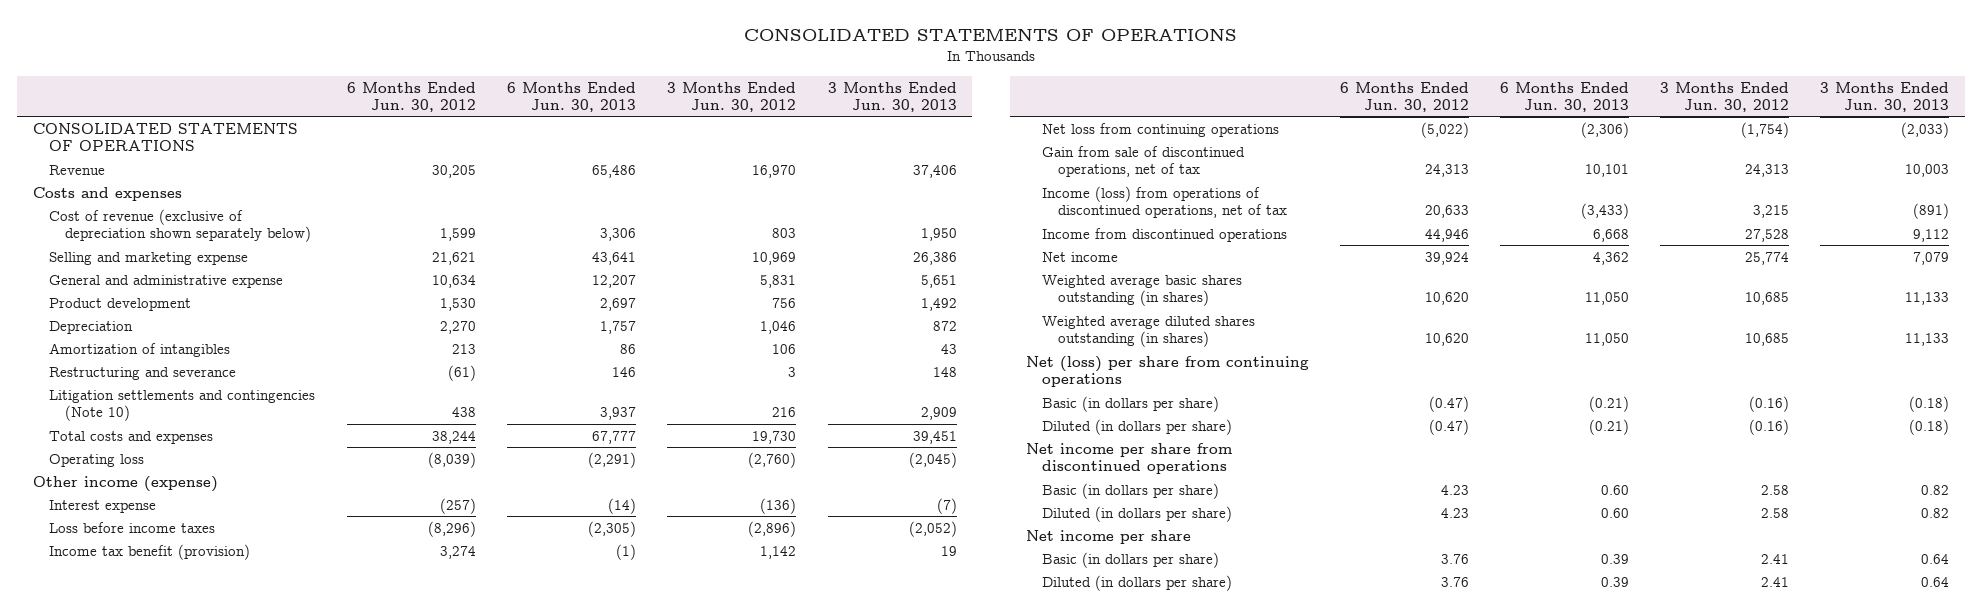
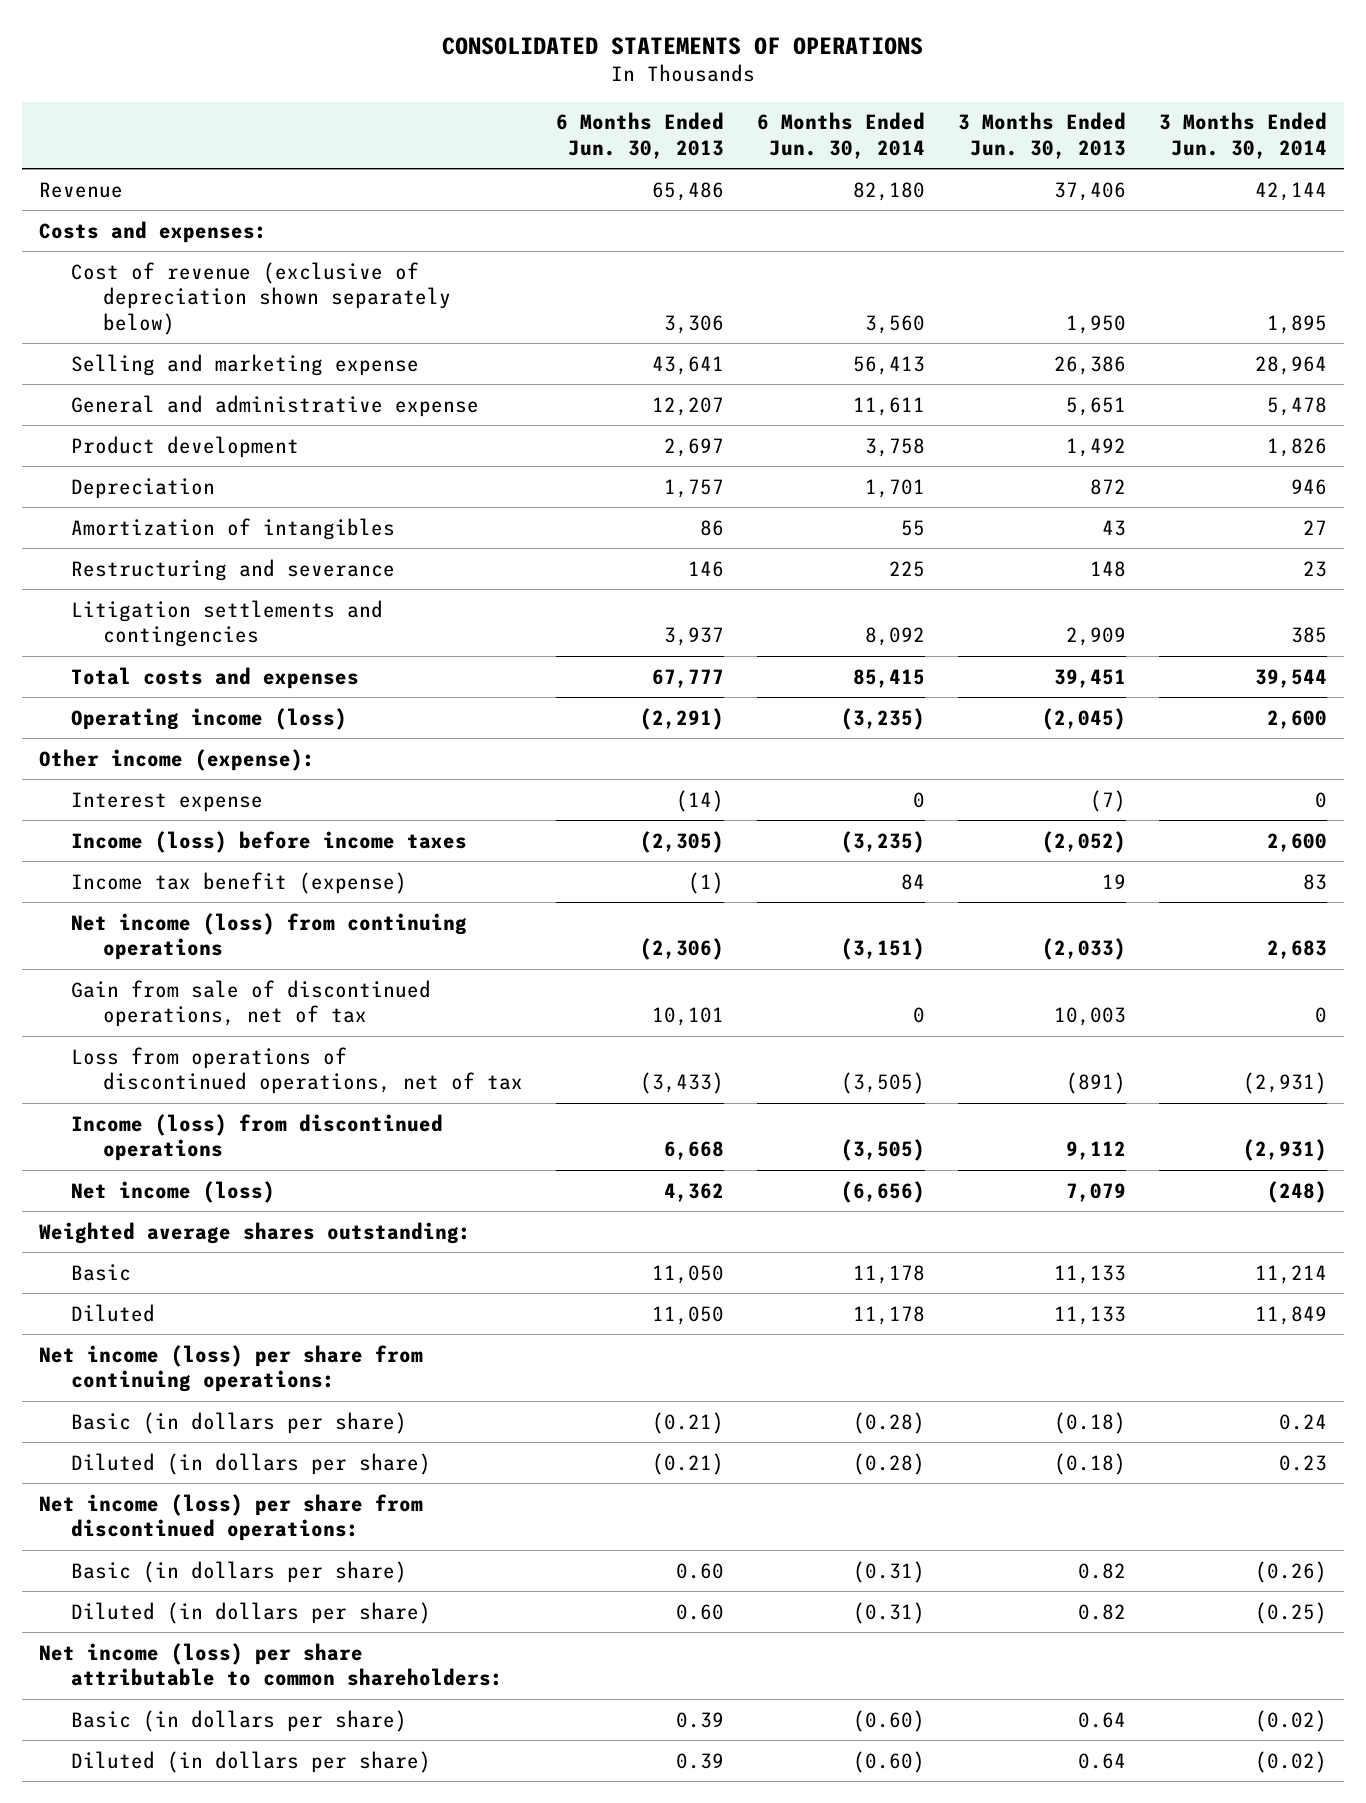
- | 6 Months Ended Jun. 30, 2012 | 6 Months Ended Jun. 30, 2013 | 3 Months Ended Jun. 30, 2012 | 3 Months Ended Jun. 30, 2013
+ | 6 Months Ended Jun. 30, 2013 | 6 Months Ended Jun. 30, 2014 | 3 Months Ended Jun. 30, 2013 | 3 Months Ended Jun. 30, 2014
- CONSOLIDATED STATEMENTS OF OPERATIONS
- Costs and expenses
+ Costs and expenses:
- Litigation settlements and contingencies (Note 10) | 438 | 3,937 | 216 | 2,909
+ Litigation settlements and contingencies | 3,937 | 8,092 | 2,909 | 385
- Operating loss | (8,039) | (2,291) | (2,760) | (2,045)
- Other income (expense)
+ Operating income (loss) | (2,291) | (3,235) | (2,045) | 2,600
+ Other income (expense):
- Loss before income taxes | (8,296) | (2,305) | (2,896) | (2,052)
- Income tax benefit (provision) | 3,274 | (1) | 1,142 | 19
- Net loss from continuing operations | (5,022) | (2,306) | (1,754) | (2,033)
+ Income (loss) before income taxes | (2,305) | (3,235) | (2,052) | 2,600
+ Income tax benefit (expense) | (1) | 84 | 19 | 83
+ Net income (loss) from continuing operations | (2,306) | (3,151) | (2,033) | 2,683
- Income (loss) from operations of discontinued operations, net of tax | 20,633 | (3,433) | 3,215 | (891)
- Income from discontinued operations | 44,946 | 6,668 | 27,528 | 9,112
- Net income | 39,924 | 4,362 | 25,774 | 7,079
- Weighted average basic shares outstanding (in shares) | 10,620 | 11,050 | 10,685 | 11,133
- Weighted average diluted shares outstanding (in shares) | 10,620 | 11,050 | 10,685 | 11,133
- Net (loss) per share from continuing operations
+ Loss from operations of discontinued operations, net of tax | (3,433) | (3,505) | (891) | (2,931)
+ Income (loss) from discontinued operations | 6,668 | (3,505) | 9,112 | (2,931)
+ Net income (loss) | 4,362 | (6,656) | 7,079 | (248)
+ Weighted average shares outstanding:
+ Basic | 11,050 | 11,178 | 11,133 | 11,214
+ Diluted | 11,050 | 11,178 | 11,133 | 11,849
+ Net income (loss) per share from continuing operations:
- Net income per share from discontinued operations
+ Net income (loss) per share from discontinued operations:
- Net income per share
+ Net income (loss) per share attributable to common shareholders:

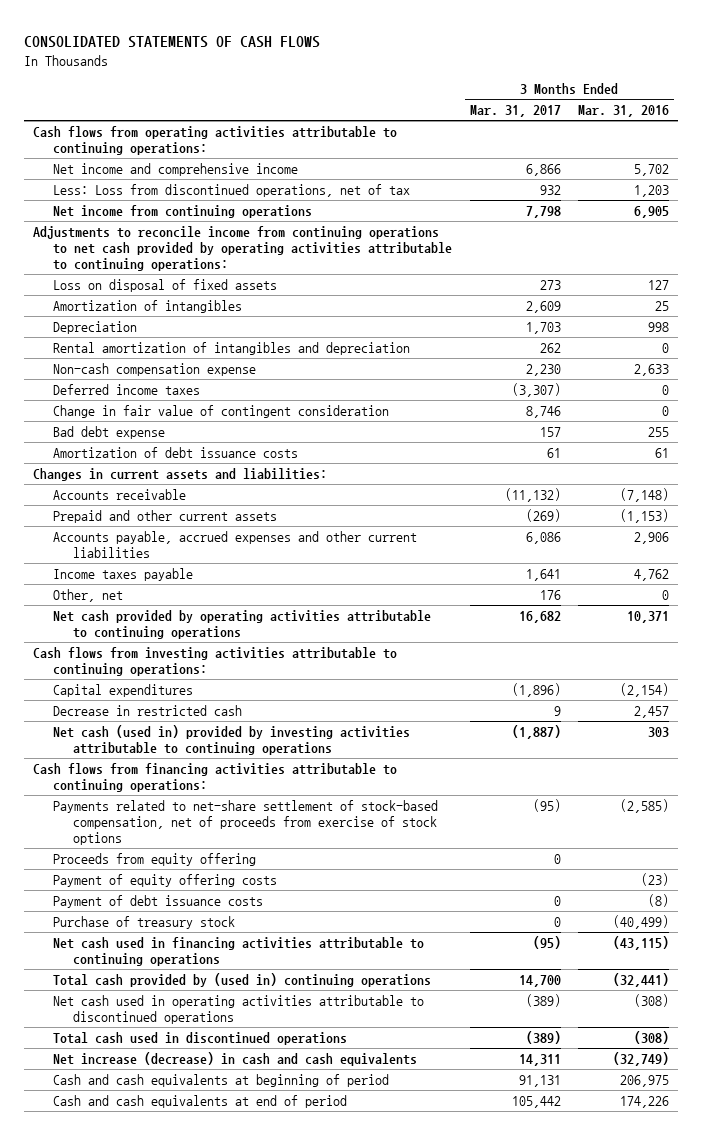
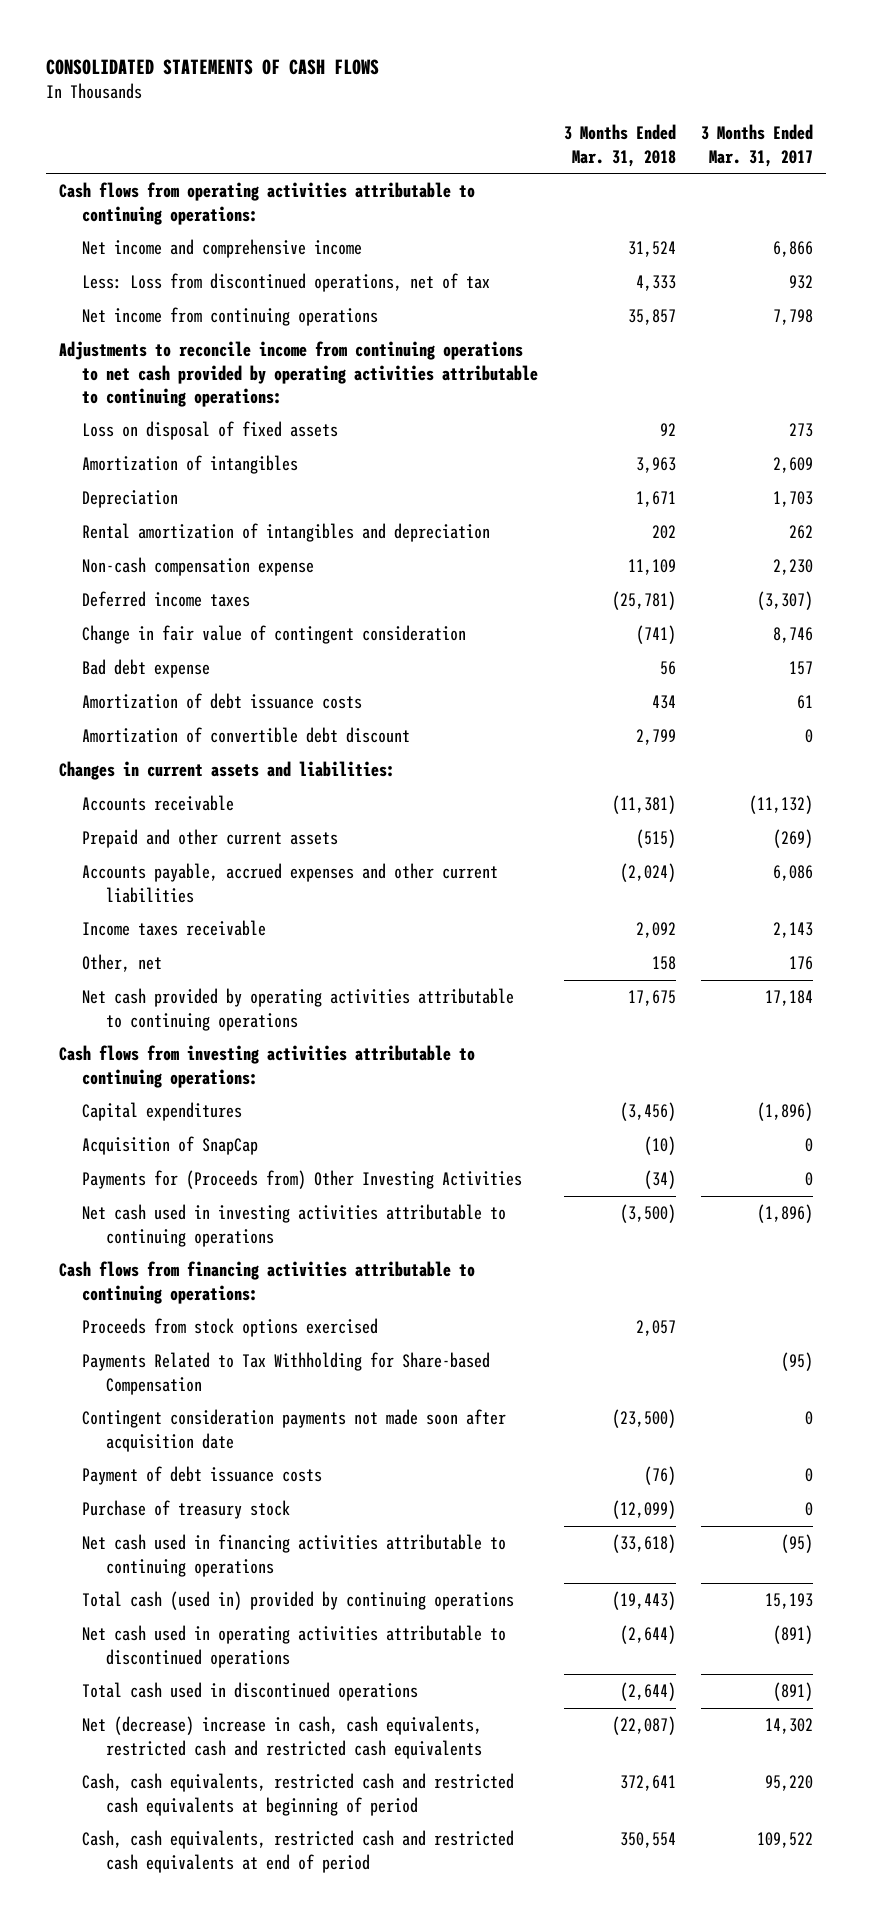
- | 3 Months Ended Mar. 31, 2017 | 3 Months Ended Mar. 31, 2016
+ | 3 Months Ended Mar. 31, 2018 | 3 Months Ended Mar. 31, 2017
+ Amortization of convertible debt discount | 2,799 | 0
- Income taxes payable | 1,641 | 4,762
+ Income taxes receivable | 2,092 | 2,143
- Net cash provided by operating activities attributable to continuing operations | 16,682 | 10,371
+ Net cash provided by operating activities attributable to continuing operations | 17,675 | 17,184
- Decrease in restricted cash | 9 | 2,457
- Net cash (used in) provided by investing activities attributable to continuing operations | (1,887) | 303
+ Acquisition of SnapCap | (10) | 0
+ Payments for (Proceeds from) Other Investing Activities | (34) | 0
+ Net cash used in investing activities attributable to continuing operations | (3,500) | (1,896)
- Payments related to net-share settlement of stock-based compensation, net of proceeds from exercise of stock options | (95) | (2,585)
- Proceeds from equity offering | 0 |
- Payment of equity offering costs | | (23)
+ Proceeds from stock options exercised | 2,057 |
+ Payments Related to Tax Withholding for Share-based Compensation | | (95)
+ Contingent consideration payments not made soon after acquisition date | (23,500) | 0
- Total cash provided by (used in) continuing operations | 14,700 | (32,441)
- Net cash used in operating activities attributable to discontinued operations | (389) | (308)
- Total cash used in discontinued operations | (389) | (308)
- Net increase (decrease) in cash and cash equivalents | 14,311 | (32,749)
- Cash and cash equivalents at beginning of period | 91,131 | 206,975
- Cash and cash equivalents at end of period | 105,442 | 174,226
+ Total cash (used in) provided by continuing operations | (19,443) | 15,193
+ Net cash used in operating activities attributable to discontinued operations | (2,644) | (891)
+ Total cash used in discontinued operations | (2,644) | (891)
+ Net (decrease) increase in cash, cash equivalents, restricted cash and restricted cash equivalents | (22,087) | 14,302
+ Cash, cash equivalents, restricted cash and restricted cash equivalents at beginning of period | 372,641 | 95,220
+ Cash, cash equivalents, restricted cash and restricted cash equivalents at end of period | 350,554 | 109,522

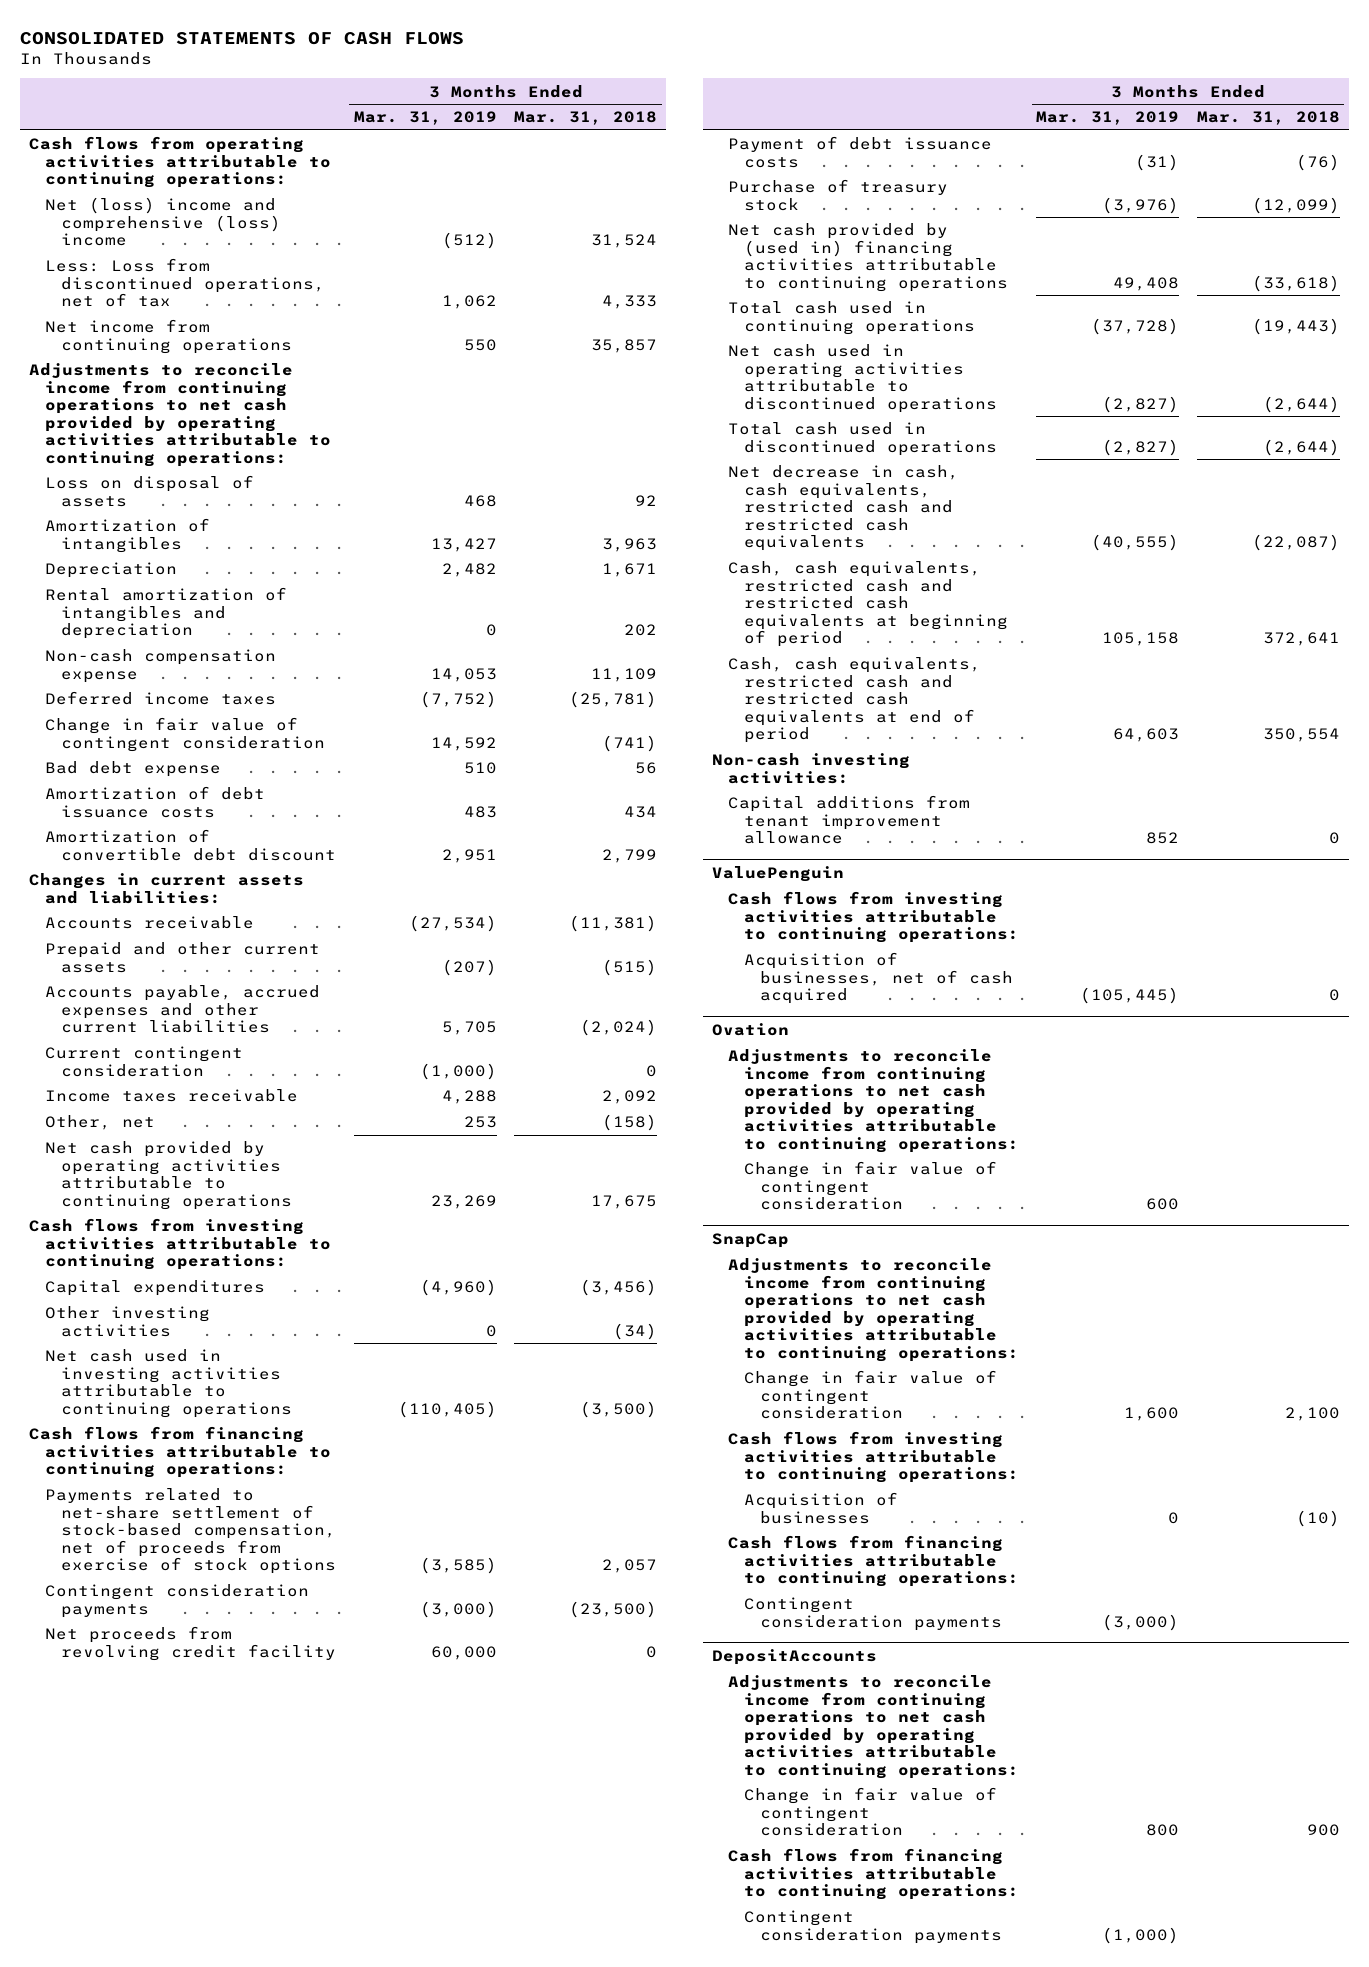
- | 3 Months Ended Mar. 31, 2018 | 3 Months Ended Mar. 31, 2017
+ | 3 Months Ended Mar. 31, 2019 | 3 Months Ended Mar. 31, 2018
- Net income and comprehensive income | 31,524 | 6,866
+ Net (loss) income and comprehensive (loss) income | (512) | 31,524
- Loss on disposal of fixed assets | 92 | 273
+ Loss on disposal of assets | 468 | 92
+ Current contingent consideration | (1,000) | 0
- Other, net | 158 | 176
+ Other, net | 253 | (158)
- Acquisition of SnapCap | (10) | 0
- Payments for (Proceeds from) Other Investing Activities | (34) | 0
+ Other investing activities | 0 | (34)
- Proceeds from stock options exercised | 2,057 |
- Payments Related to Tax Withholding for Share-based Compensation | | (95)
- Contingent consideration payments not made soon after acquisition date | (23,500) | 0
+ Payments related to net-share settlement of stock-based compensation, net of proceeds from exercise of stock options | (3,585) | 2,057
+ Contingent consideration payments | (3,000) | (23,500)
+ Net proceeds from revolving credit facility | 60,000 | 0
- Net cash used in financing activities attributable to continuing operations | (33,618) | (95)
- Total cash (used in) provided by continuing operations | (19,443) | 15,193
+ Net cash provided by (used in) financing activities attributable to continuing operations | 49,408 | (33,618)
+ Total cash used in continuing operations | (37,728) | (19,443)
- Net (decrease) increase in cash, cash equivalents, restricted cash and restricted cash equivalents | (22,087) | 14,302
+ Net decrease in cash, cash equivalents, restricted cash and restricted cash equivalents | (40,555) | (22,087)
+ Non-cash investing activities:
+ Capital additions from tenant improvement allowance | 852 | 0
+ ValuePenguin
+ Cash flows from investing activities attributable to continuing operations:
+ Acquisition of businesses, net of cash acquired | (105,445) | 0
+ Ovation
+ Adjustments to reconcile income from continuing operations to net cash provided by operating activities attributable to continuing operations:
+ Change in fair value of contingent consideration | 600 |
+ SnapCap
+ Adjustments to reconcile income from continuing operations to net cash provided by operating activities attributable to continuing operations:
+ Change in fair value of contingent consideration | 1,600 | 2,100
+ Cash flows from investing activities attributable to continuing operations:
+ Acquisition of businesses | 0 | (10)
+ Cash flows from financing activities attributable to continuing operations:
+ Contingent consideration payments | (3,000) |
+ DepositAccounts
+ Adjustments to reconcile income from continuing operations to net cash provided by operating activities attributable to continuing operations:
+ Change in fair value of contingent consideration | 800 | 900
+ Cash flows from financing activities attributable to continuing operations:
+ Contingent consideration payments | (1,000) |

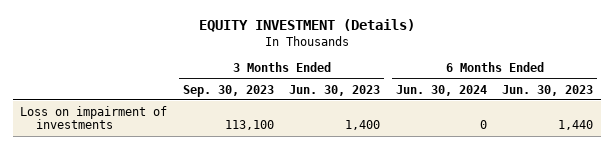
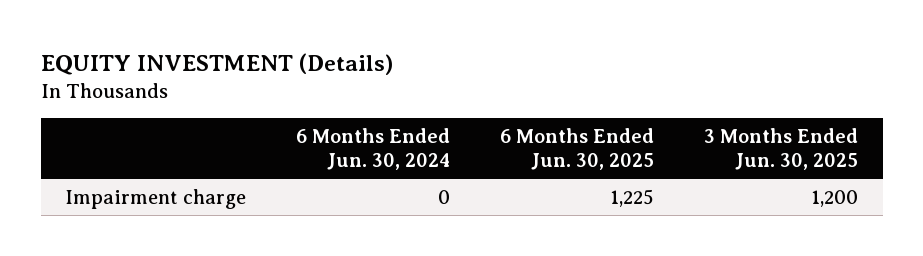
- | 3 Months Ended Sep. 30, 2023 | 3 Months Ended Jun. 30, 2023 | 6 Months Ended Jun. 30, 2024 | 6 Months Ended Jun. 30, 2023
+ | 6 Months Ended Jun. 30, 2024 | 6 Months Ended Jun. 30, 2025 | 3 Months Ended Jun. 30, 2025
- Loss on impairment of investments | 113,100 | 1,400 | 0 | 1,440
+ Impairment charge | 0 | 1,225 | 1,200

